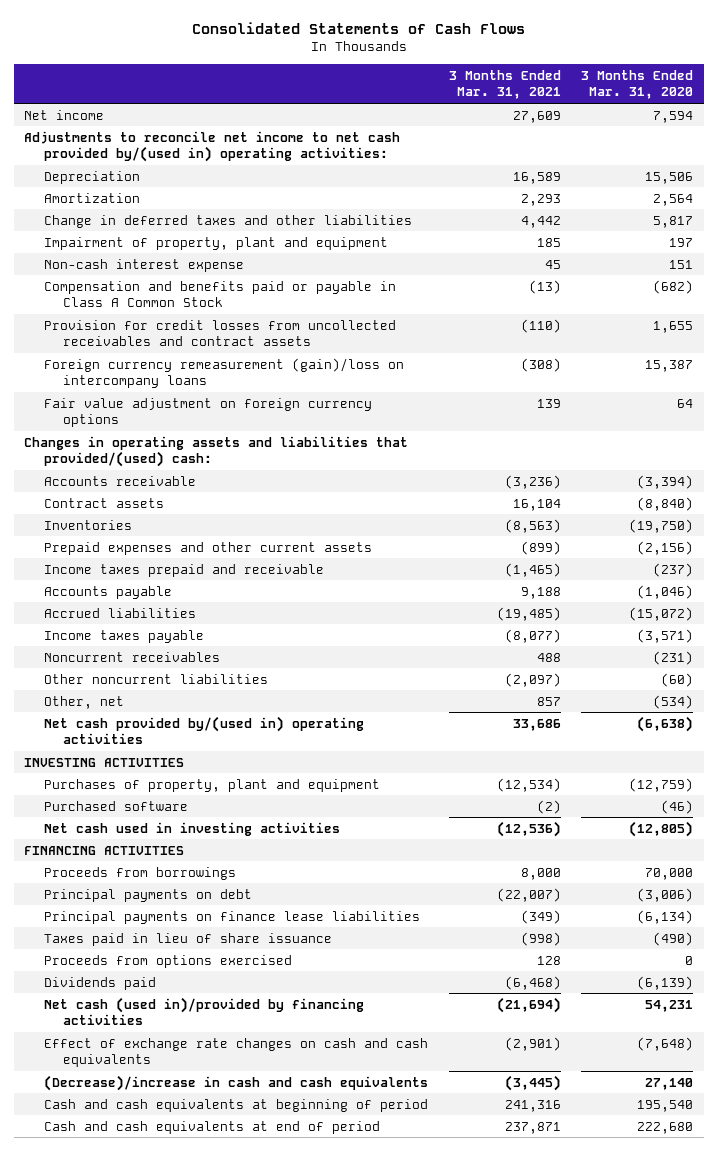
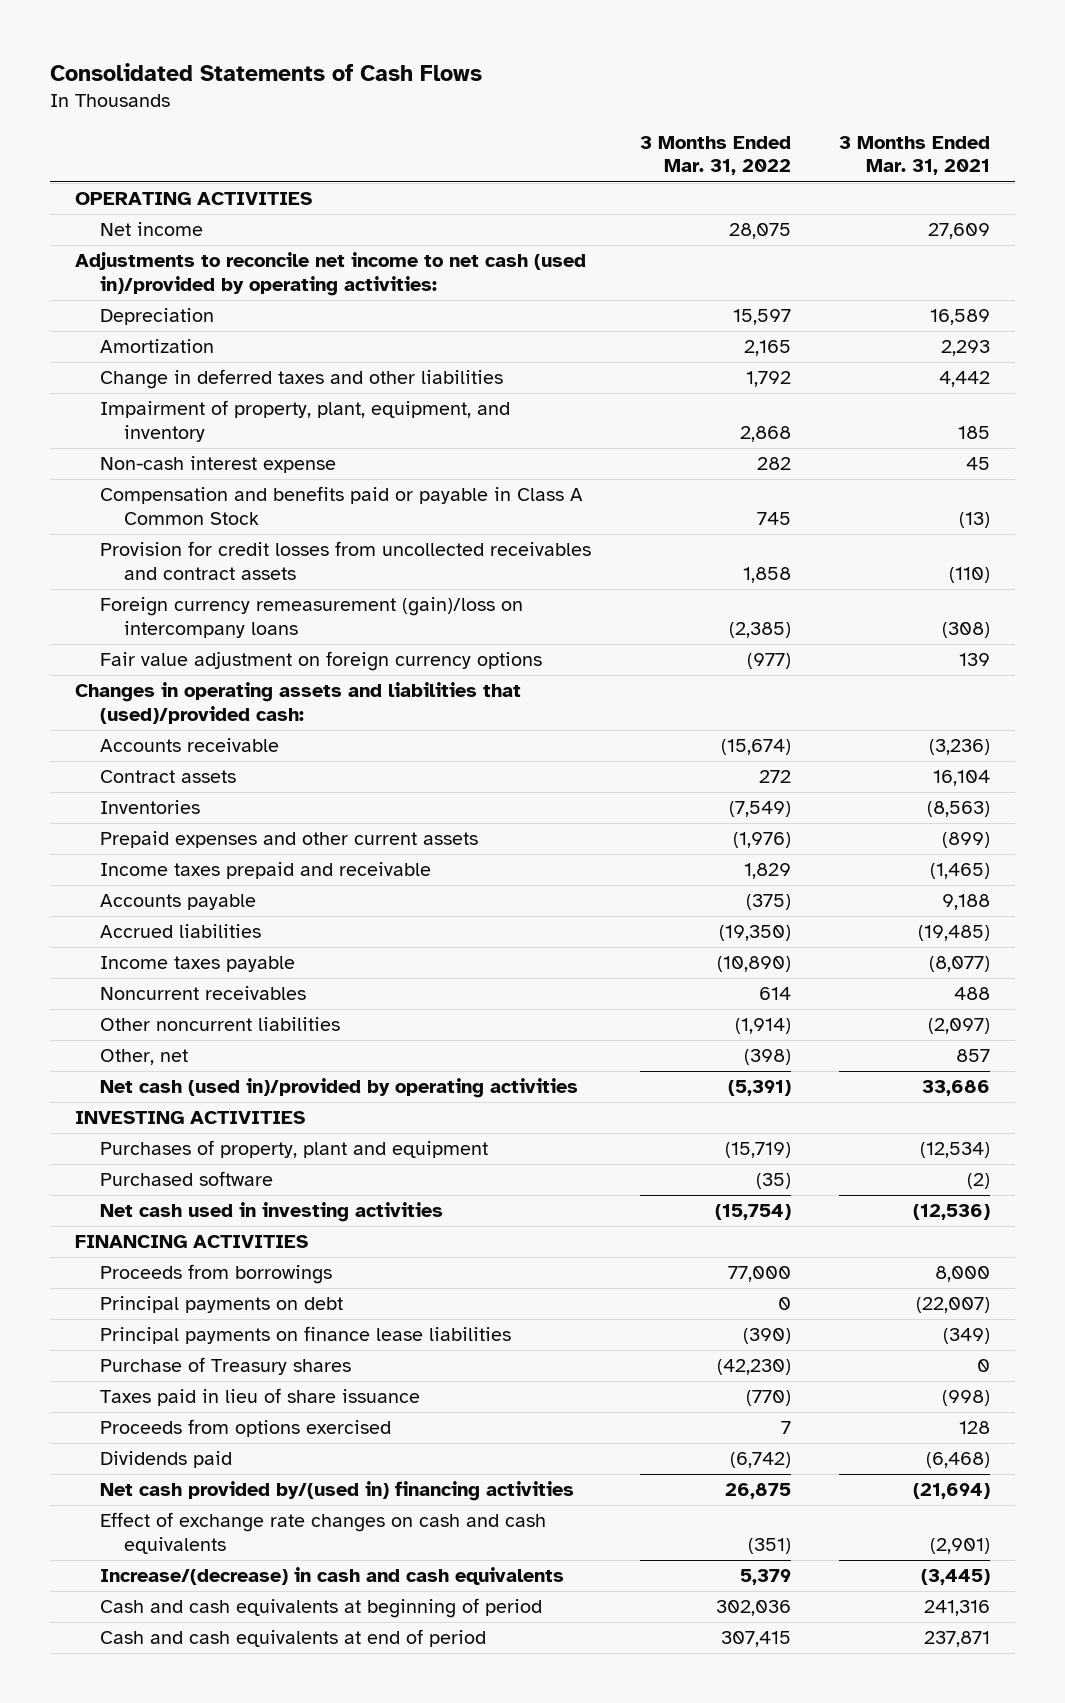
- | 3 Months Ended Mar. 31, 2021 | 3 Months Ended Mar. 31, 2020
+ | 3 Months Ended Mar. 31, 2022 | 3 Months Ended Mar. 31, 2021
+ OPERATING ACTIVITIES
- Adjustments to reconcile net income to net cash provided by/(used in) operating activities:
+ Adjustments to reconcile net income to net cash (used in)/provided by operating activities:
- Impairment of property, plant and equipment | 185 | 197
+ Impairment of property, plant, equipment, and inventory | 2,868 | 185
- Changes in operating assets and liabilities that provided/(used) cash:
+ Changes in operating assets and liabilities that (used)/provided cash:
- Net cash provided by/(used in) operating activities | 33,686 | (6,638)
+ Net cash (used in)/provided by operating activities | (5,391) | 33,686
+ Purchase of Treasury shares | (42,230) | 0
- Net cash (used in)/provided by financing activities | (21,694) | 54,231
+ Net cash provided by/(used in) financing activities | 26,875 | (21,694)
- (Decrease)/increase in cash and cash equivalents | (3,445) | 27,140
+ Increase/(decrease) in cash and cash equivalents | 5,379 | (3,445)

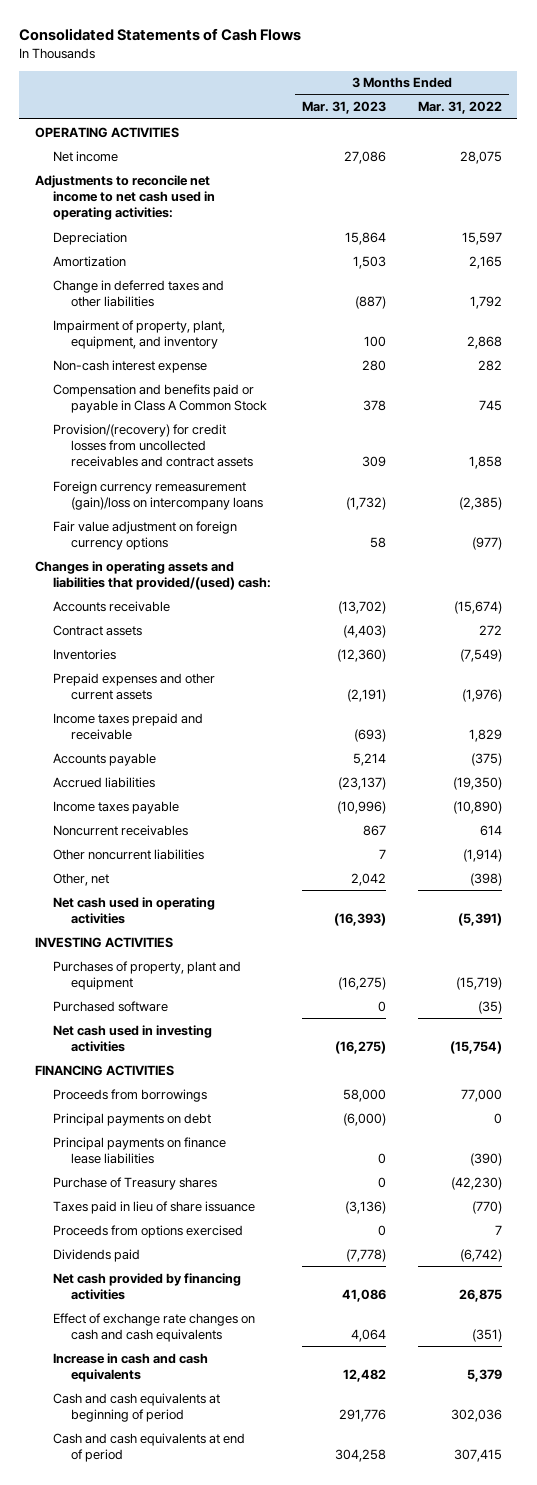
- | 3 Months Ended Mar. 31, 2022 | 3 Months Ended Mar. 31, 2021
+ | 3 Months Ended Mar. 31, 2023 | 3 Months Ended Mar. 31, 2022
- Adjustments to reconcile net income to net cash (used in)/provided by operating activities:
+ Adjustments to reconcile net income to net cash used in operating activities:
- Provision for credit losses from uncollected receivables and contract assets | 1,858 | (110)
+ Provision/(recovery) for credit losses from uncollected receivables and contract assets | 309 | 1,858
- Changes in operating assets and liabilities that (used)/provided cash:
+ Changes in operating assets and liabilities that provided/(used) cash:
- Net cash (used in)/provided by operating activities | (5,391) | 33,686
+ Net cash used in operating activities | (16,393) | (5,391)
- Net cash provided by/(used in) financing activities | 26,875 | (21,694)
+ Net cash provided by financing activities | 41,086 | 26,875
- Increase/(decrease) in cash and cash equivalents | 5,379 | (3,445)
+ Increase in cash and cash equivalents | 12,482 | 5,379

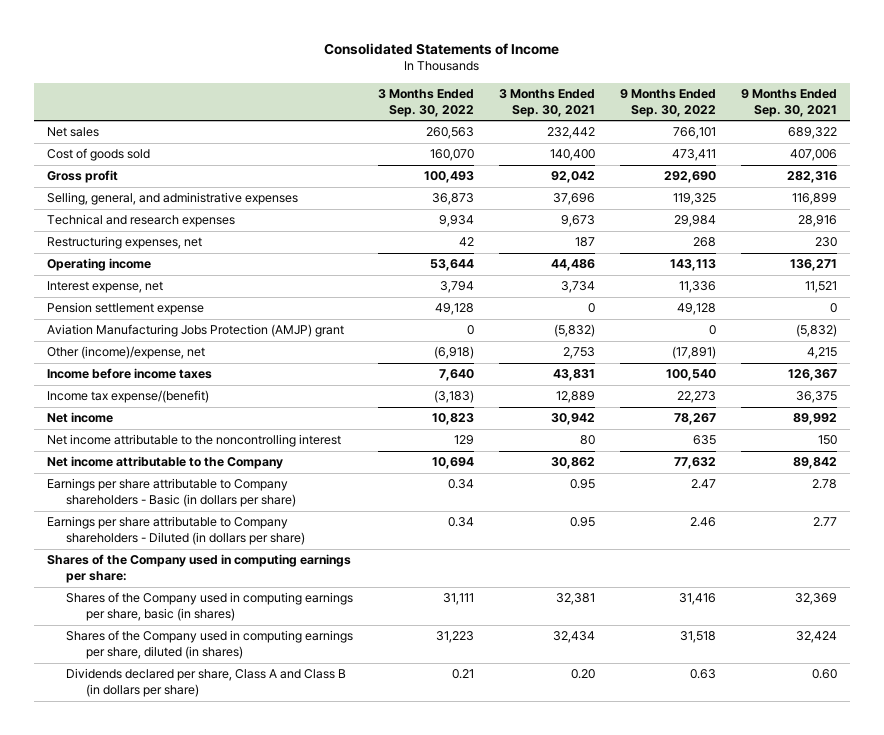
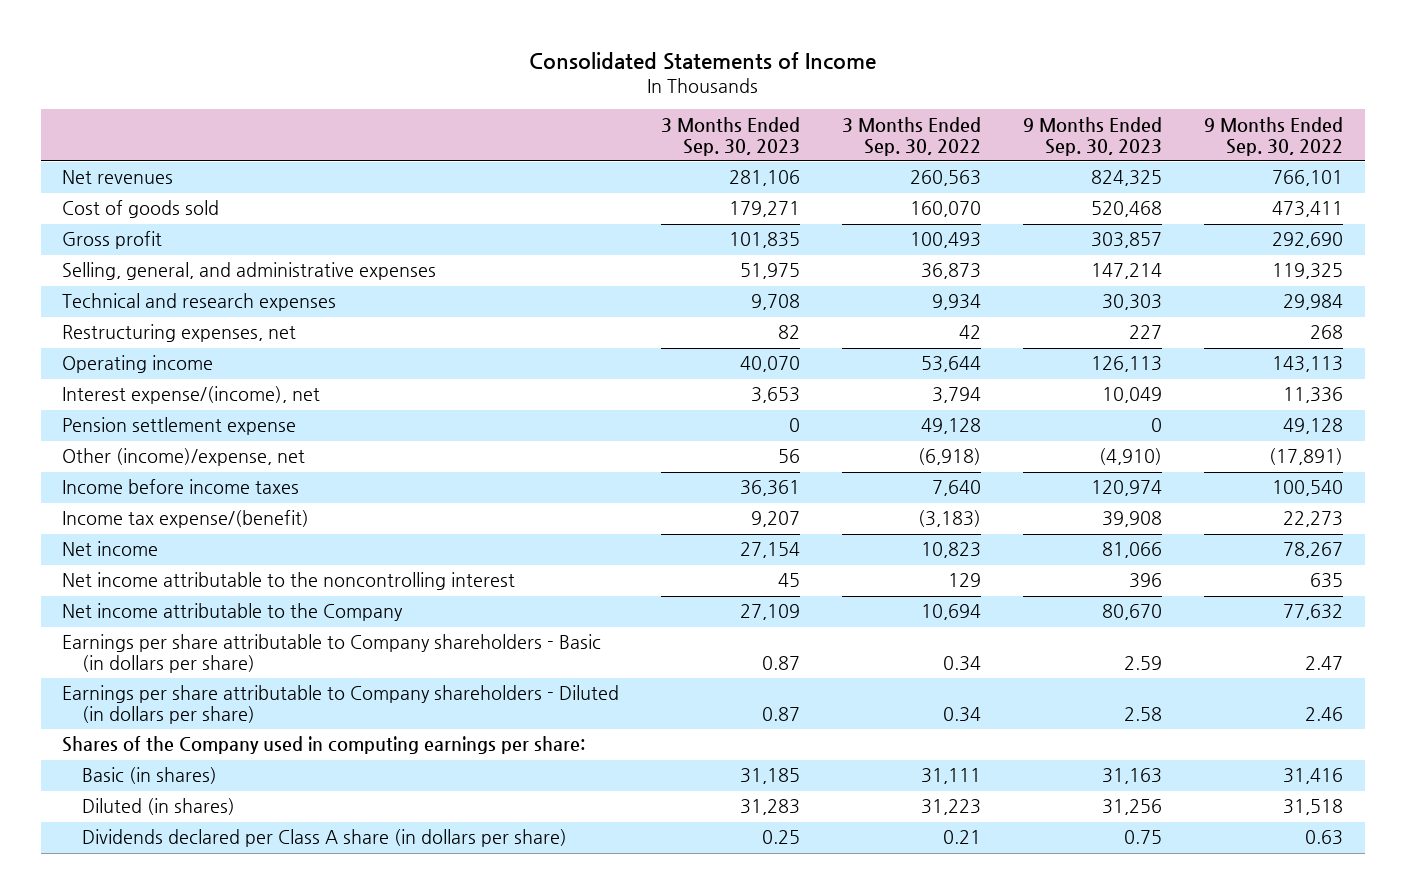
- | 3 Months Ended Sep. 30, 2022 | 3 Months Ended Sep. 30, 2021 | 9 Months Ended Sep. 30, 2022 | 9 Months Ended Sep. 30, 2021
+ | 3 Months Ended Sep. 30, 2023 | 3 Months Ended Sep. 30, 2022 | 9 Months Ended Sep. 30, 2023 | 9 Months Ended Sep. 30, 2022
- Net sales | 260,563 | 232,442 | 766,101 | 689,322
+ Net revenues | 281,106 | 260,563 | 824,325 | 766,101
- Interest expense, net | 3,794 | 3,734 | 11,336 | 11,521
+ Interest expense/(income), net | 3,653 | 3,794 | 10,049 | 11,336
- Aviation Manufacturing Jobs Protection (AMJP) grant | 0 | (5,832) | 0 | (5,832)
- Shares of the Company used in computing earnings per share, basic (in shares) | 31,111 | 32,381 | 31,416 | 32,369
- Shares of the Company used in computing earnings per share, diluted (in shares) | 31,223 | 32,434 | 31,518 | 32,424
- Dividends declared per share, Class A and Class B (in dollars per share) | 0.21 | 0.20 | 0.63 | 0.60
+ Basic (in shares) | 31,185 | 31,111 | 31,163 | 31,416
+ Diluted (in shares) | 31,283 | 31,223 | 31,256 | 31,518
+ Dividends declared per Class A share (in dollars per share) | 0.25 | 0.21 | 0.75 | 0.63

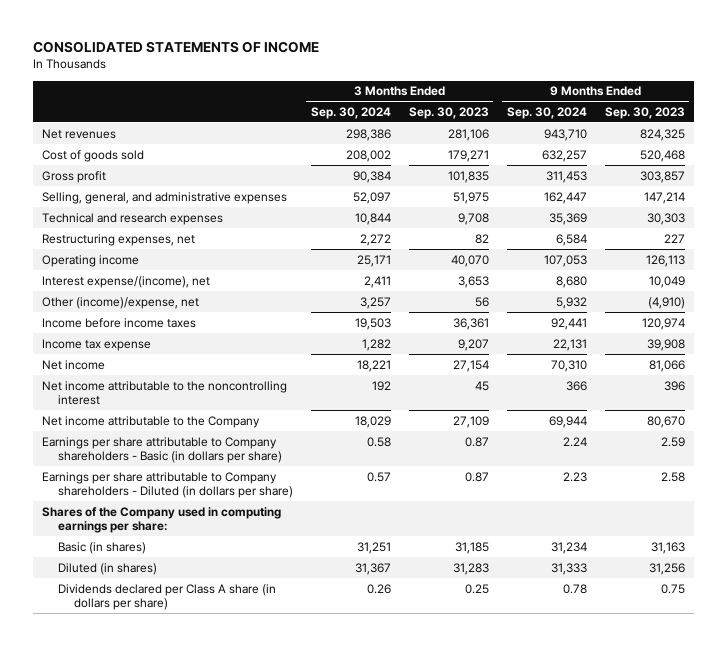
- Consolidated Statements of Income
+ CONSOLIDATED STATEMENTS OF INCOME
- | 3 Months Ended Sep. 30, 2023 | 3 Months Ended Sep. 30, 2022 | 9 Months Ended Sep. 30, 2023 | 9 Months Ended Sep. 30, 2022
+ | 3 Months Ended Sep. 30, 2024 | 3 Months Ended Sep. 30, 2023 | 9 Months Ended Sep. 30, 2024 | 9 Months Ended Sep. 30, 2023
- Pension settlement expense | 0 | 49,128 | 0 | 49,128
- Income tax expense/(benefit) | 9,207 | (3,183) | 39,908 | 22,273
+ Income tax expense | 1,282 | 9,207 | 22,131 | 39,908

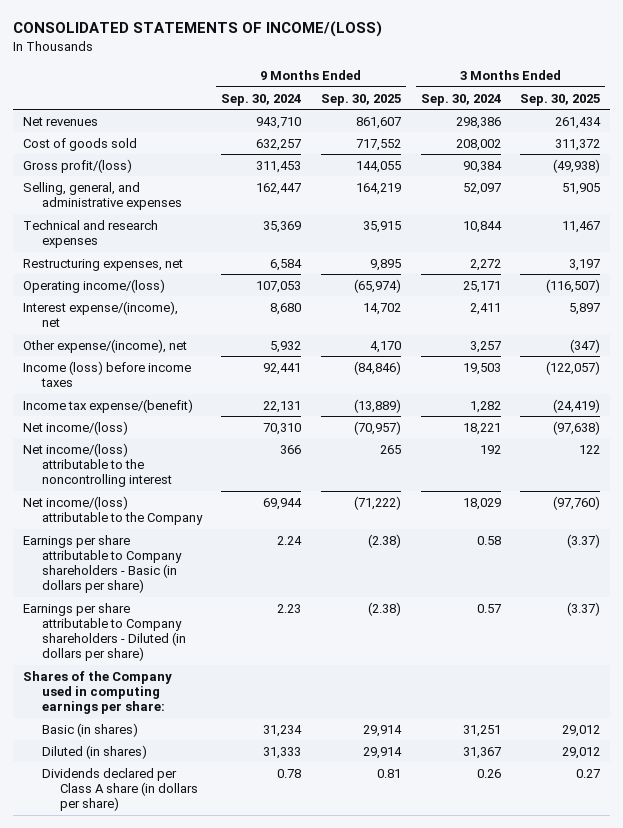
- CONSOLIDATED STATEMENTS OF INCOME
+ CONSOLIDATED STATEMENTS OF INCOME/(LOSS)
- | 3 Months Ended Sep. 30, 2024 | 3 Months Ended Sep. 30, 2023 | 9 Months Ended Sep. 30, 2024 | 9 Months Ended Sep. 30, 2023
+ | 9 Months Ended Sep. 30, 2024 | 9 Months Ended Sep. 30, 2025 | 3 Months Ended Sep. 30, 2024 | 3 Months Ended Sep. 30, 2025
- Gross profit | 90,384 | 101,835 | 311,453 | 303,857
+ Gross profit/(loss) | 311,453 | 144,055 | 90,384 | (49,938)
- Operating income | 25,171 | 40,070 | 107,053 | 126,113
+ Operating income/(loss) | 107,053 | (65,974) | 25,171 | (116,507)
- Other (income)/expense, net | 3,257 | 56 | 5,932 | (4,910)
- Income before income taxes | 19,503 | 36,361 | 92,441 | 120,974
- Income tax expense | 1,282 | 9,207 | 22,131 | 39,908
- Net income | 18,221 | 27,154 | 70,310 | 81,066
- Net income attributable to the noncontrolling interest | 192 | 45 | 366 | 396
- Net income attributable to the Company | 18,029 | 27,109 | 69,944 | 80,670
+ Other expense/(income), net | 5,932 | 4,170 | 3,257 | (347)
+ Income (loss) before income taxes | 92,441 | (84,846) | 19,503 | (122,057)
+ Income tax expense/(benefit) | 22,131 | (13,889) | 1,282 | (24,419)
+ Net income/(loss) | 70,310 | (70,957) | 18,221 | (97,638)
+ Net income/(loss) attributable to the noncontrolling interest | 366 | 265 | 192 | 122
+ Net income/(loss) attributable to the Company | 69,944 | (71,222) | 18,029 | (97,760)

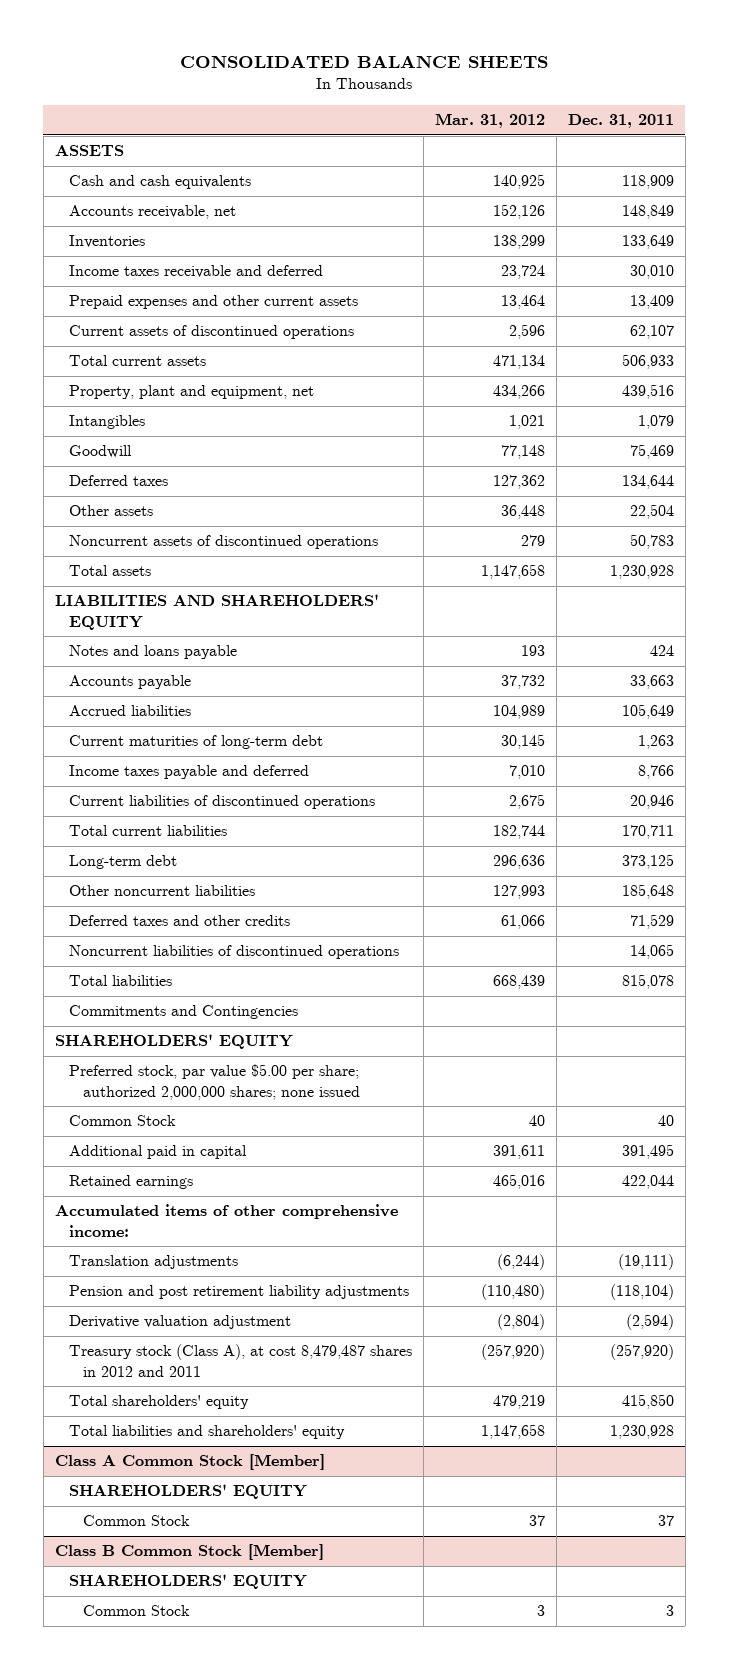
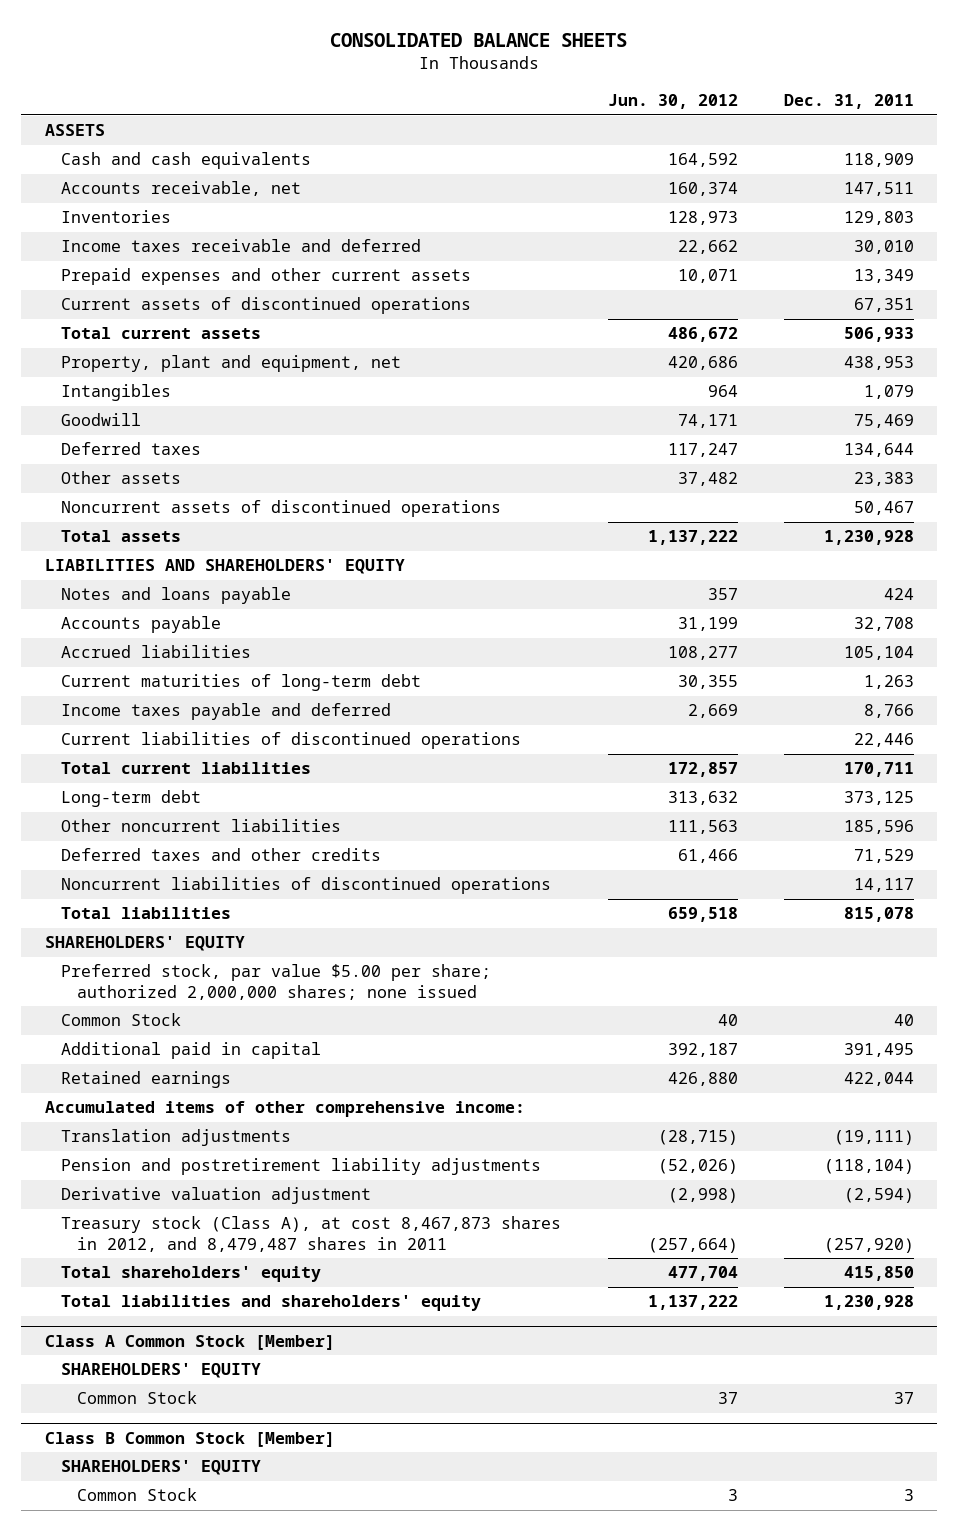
- | Mar. 31, 2012 | Dec. 31, 2011
+ | Jun. 30, 2012 | Dec. 31, 2011
- Accounts receivable, net | 152,126 | 148,849
- Inventories | 138,299 | 133,649
+ Accounts receivable, net | 160,374 | 147,511
+ Inventories | 128,973 | 129,803
- Prepaid expenses and other current assets | 13,464 | 13,409
- Current assets of discontinued operations | 2,596 | 62,107
+ Prepaid expenses and other current assets | 10,071 | 13,349
+ Current assets of discontinued operations | | 67,351
- Property, plant and equipment, net | 434,266 | 439,516
+ Property, plant and equipment, net | 420,686 | 438,953
- Other assets | 36,448 | 22,504
- Noncurrent assets of discontinued operations | 279 | 50,783
+ Other assets | 37,482 | 23,383
+ Noncurrent assets of discontinued operations | | 50,467
- Accounts payable | 37,732 | 33,663
- Accrued liabilities | 104,989 | 105,649
+ Accounts payable | 31,199 | 32,708
+ Accrued liabilities | 108,277 | 105,104
- Current liabilities of discontinued operations | 2,675 | 20,946
+ Current liabilities of discontinued operations | | 22,446
- Other noncurrent liabilities | 127,993 | 185,648
+ Other noncurrent liabilities | 111,563 | 185,596
- Noncurrent liabilities of discontinued operations | | 14,065
+ Noncurrent liabilities of discontinued operations | | 14,117
- Commitments and Contingencies
- Pension and post retirement liability adjustments | (110,480) | (118,104)
+ Pension and postretirement liability adjustments | (52,026) | (118,104)
- Treasury stock (Class A), at cost 8,479,487 shares in 2012 and 2011 | (257,920) | (257,920)
+ Treasury stock (Class A), at cost 8,467,873 shares in 2012, and 8,479,487 shares in 2011 | (257,664) | (257,920)

